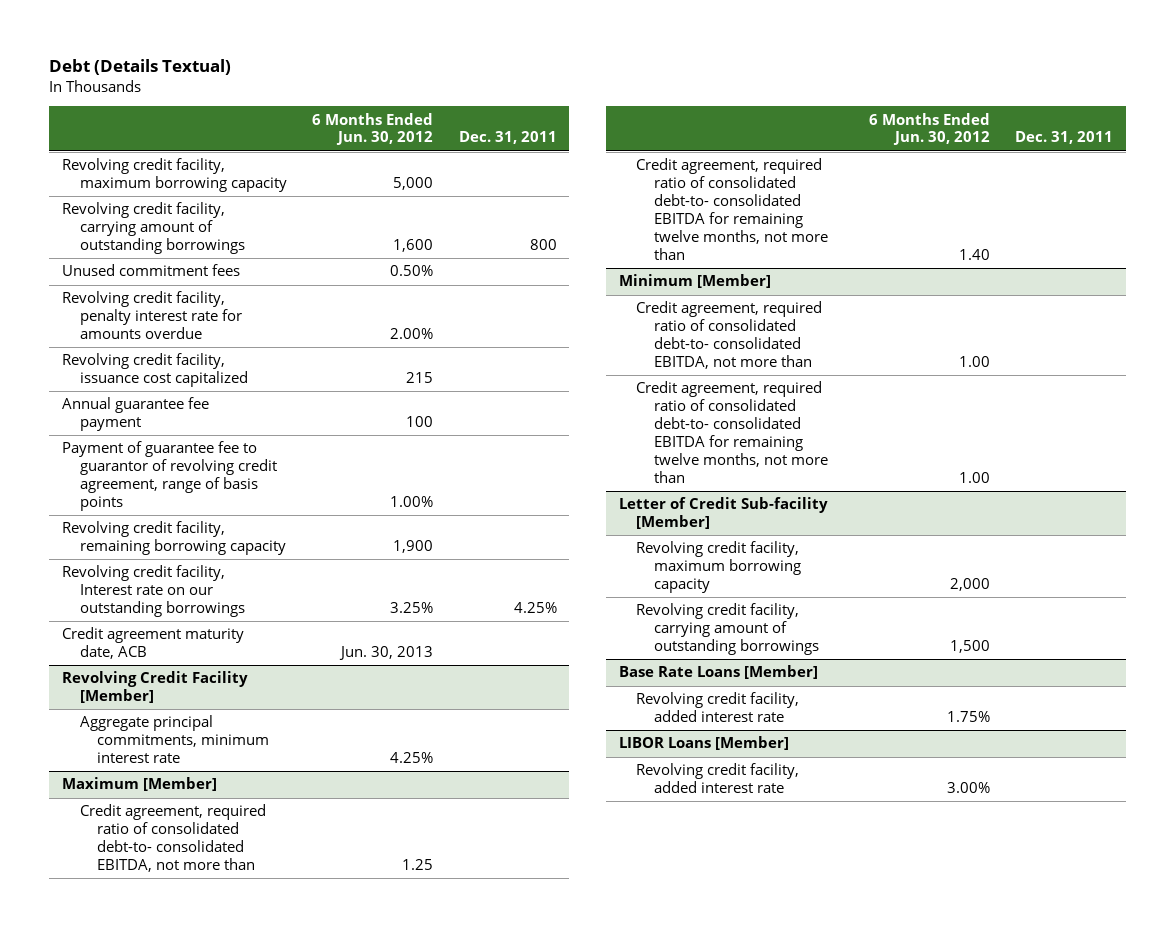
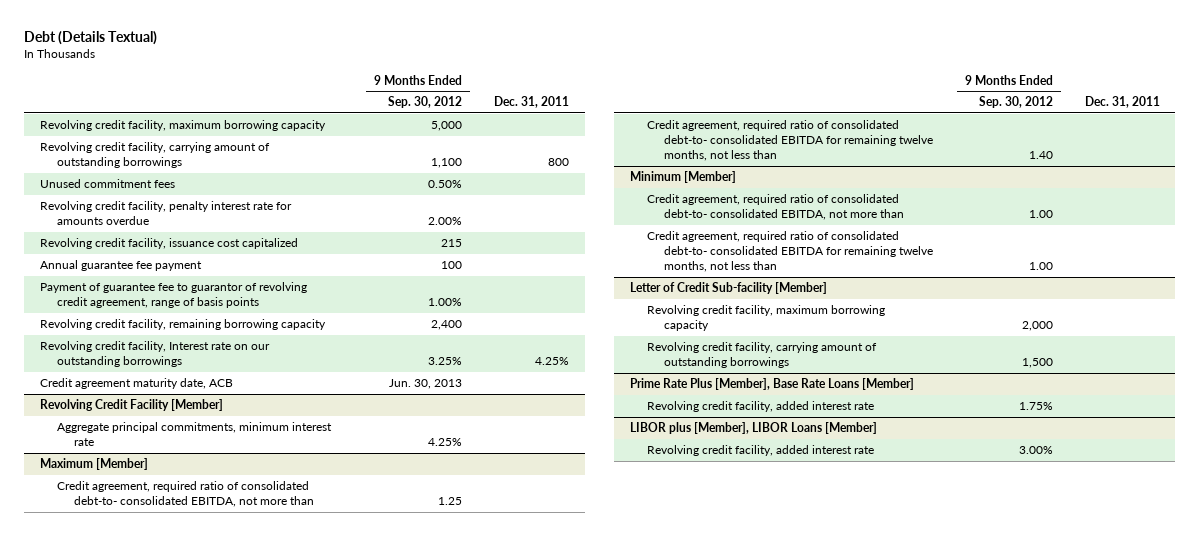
- | 6 Months Ended Jun. 30, 2012 | Dec. 31, 2011
+ | 9 Months Ended Sep. 30, 2012 | Dec. 31, 2011
@ Maximum [Member]
- Credit agreement, required ratio of consolidated debt-to- consolidated EBITDA for remaining twelve months, not more than | 1.40 |
+ Credit agreement, required ratio of consolidated debt-to- consolidated EBITDA for remaining twelve months, not less than | 1.40 |
@ Minimum [Member]
- Credit agreement, required ratio of consolidated debt-to- consolidated EBITDA for remaining twelve months, not more than | 1.00 |
+ Credit agreement, required ratio of consolidated debt-to- consolidated EBITDA for remaining twelve months, not less than | 1.00 |
- Base Rate Loans [Member]
+ Prime Rate Plus [Member], Base Rate Loans [Member]
- LIBOR Loans [Member]
+ LIBOR plus [Member], LIBOR Loans [Member]

